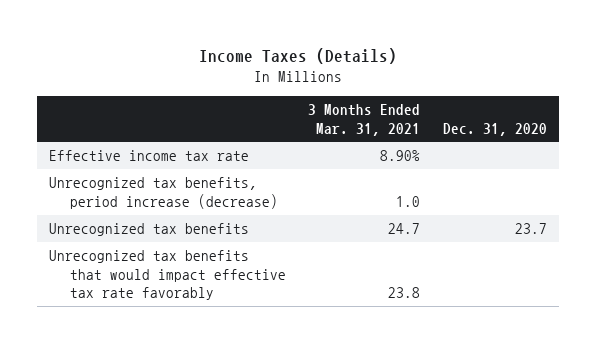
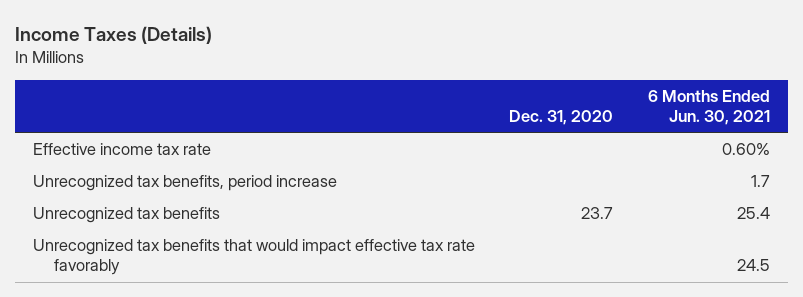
- | 3 Months Ended Mar. 31, 2021 | Dec. 31, 2020
+ | Dec. 31, 2020 | 6 Months Ended Jun. 30, 2021
- Unrecognized tax benefits, period increase (decrease) | 1.0 |
+ Unrecognized tax benefits, period increase | | 1.7

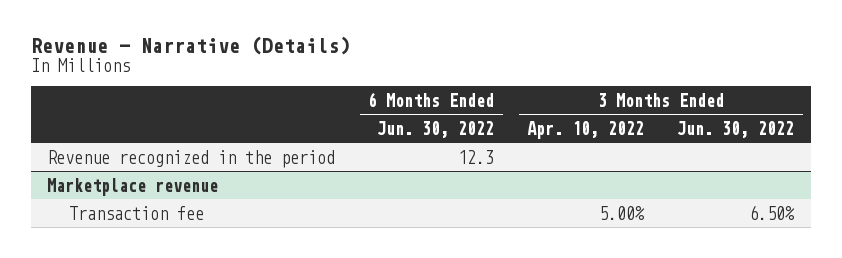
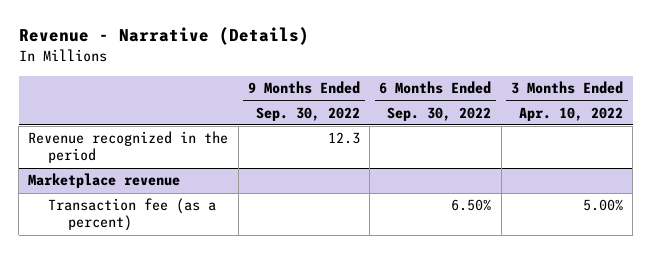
- | 6 Months Ended Jun. 30, 2022 | 3 Months Ended Apr. 10, 2022 | 3 Months Ended Jun. 30, 2022
+ | 9 Months Ended Sep. 30, 2022 | 6 Months Ended Sep. 30, 2022 | 3 Months Ended Apr. 10, 2022
@ Marketplace revenue
- Transaction fee | | 5.00% | 6.50%
+ Transaction fee (as a percent) | | 6.50% | 5.00%

